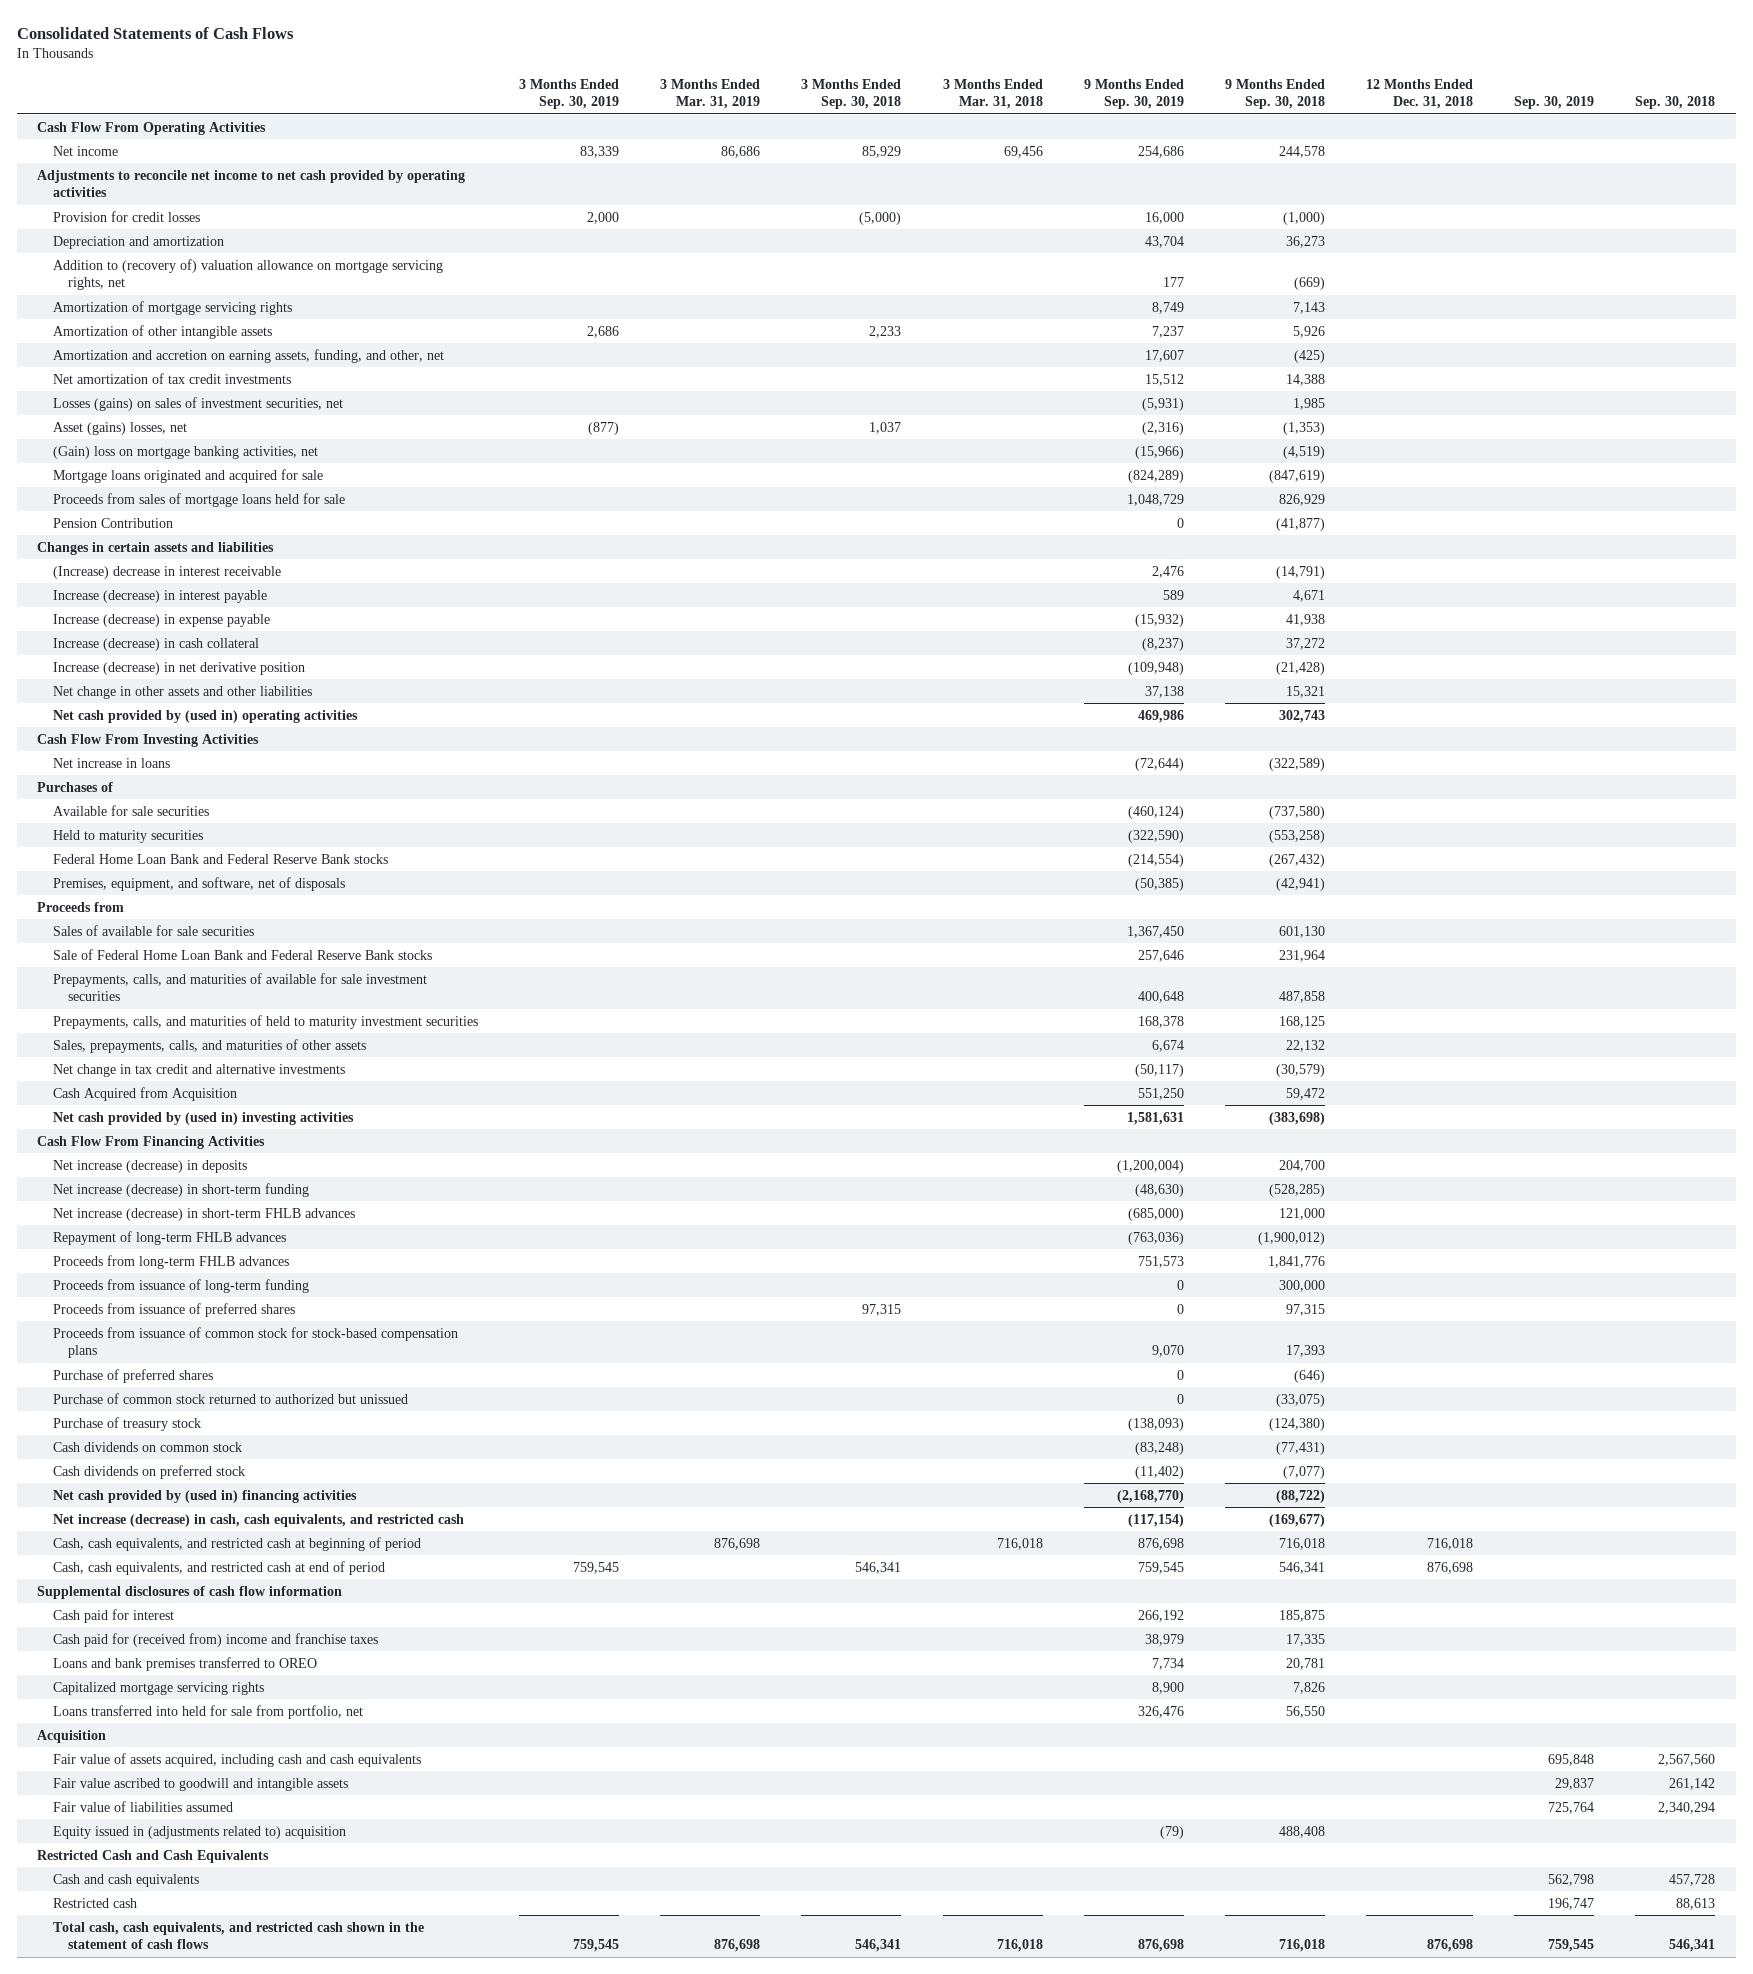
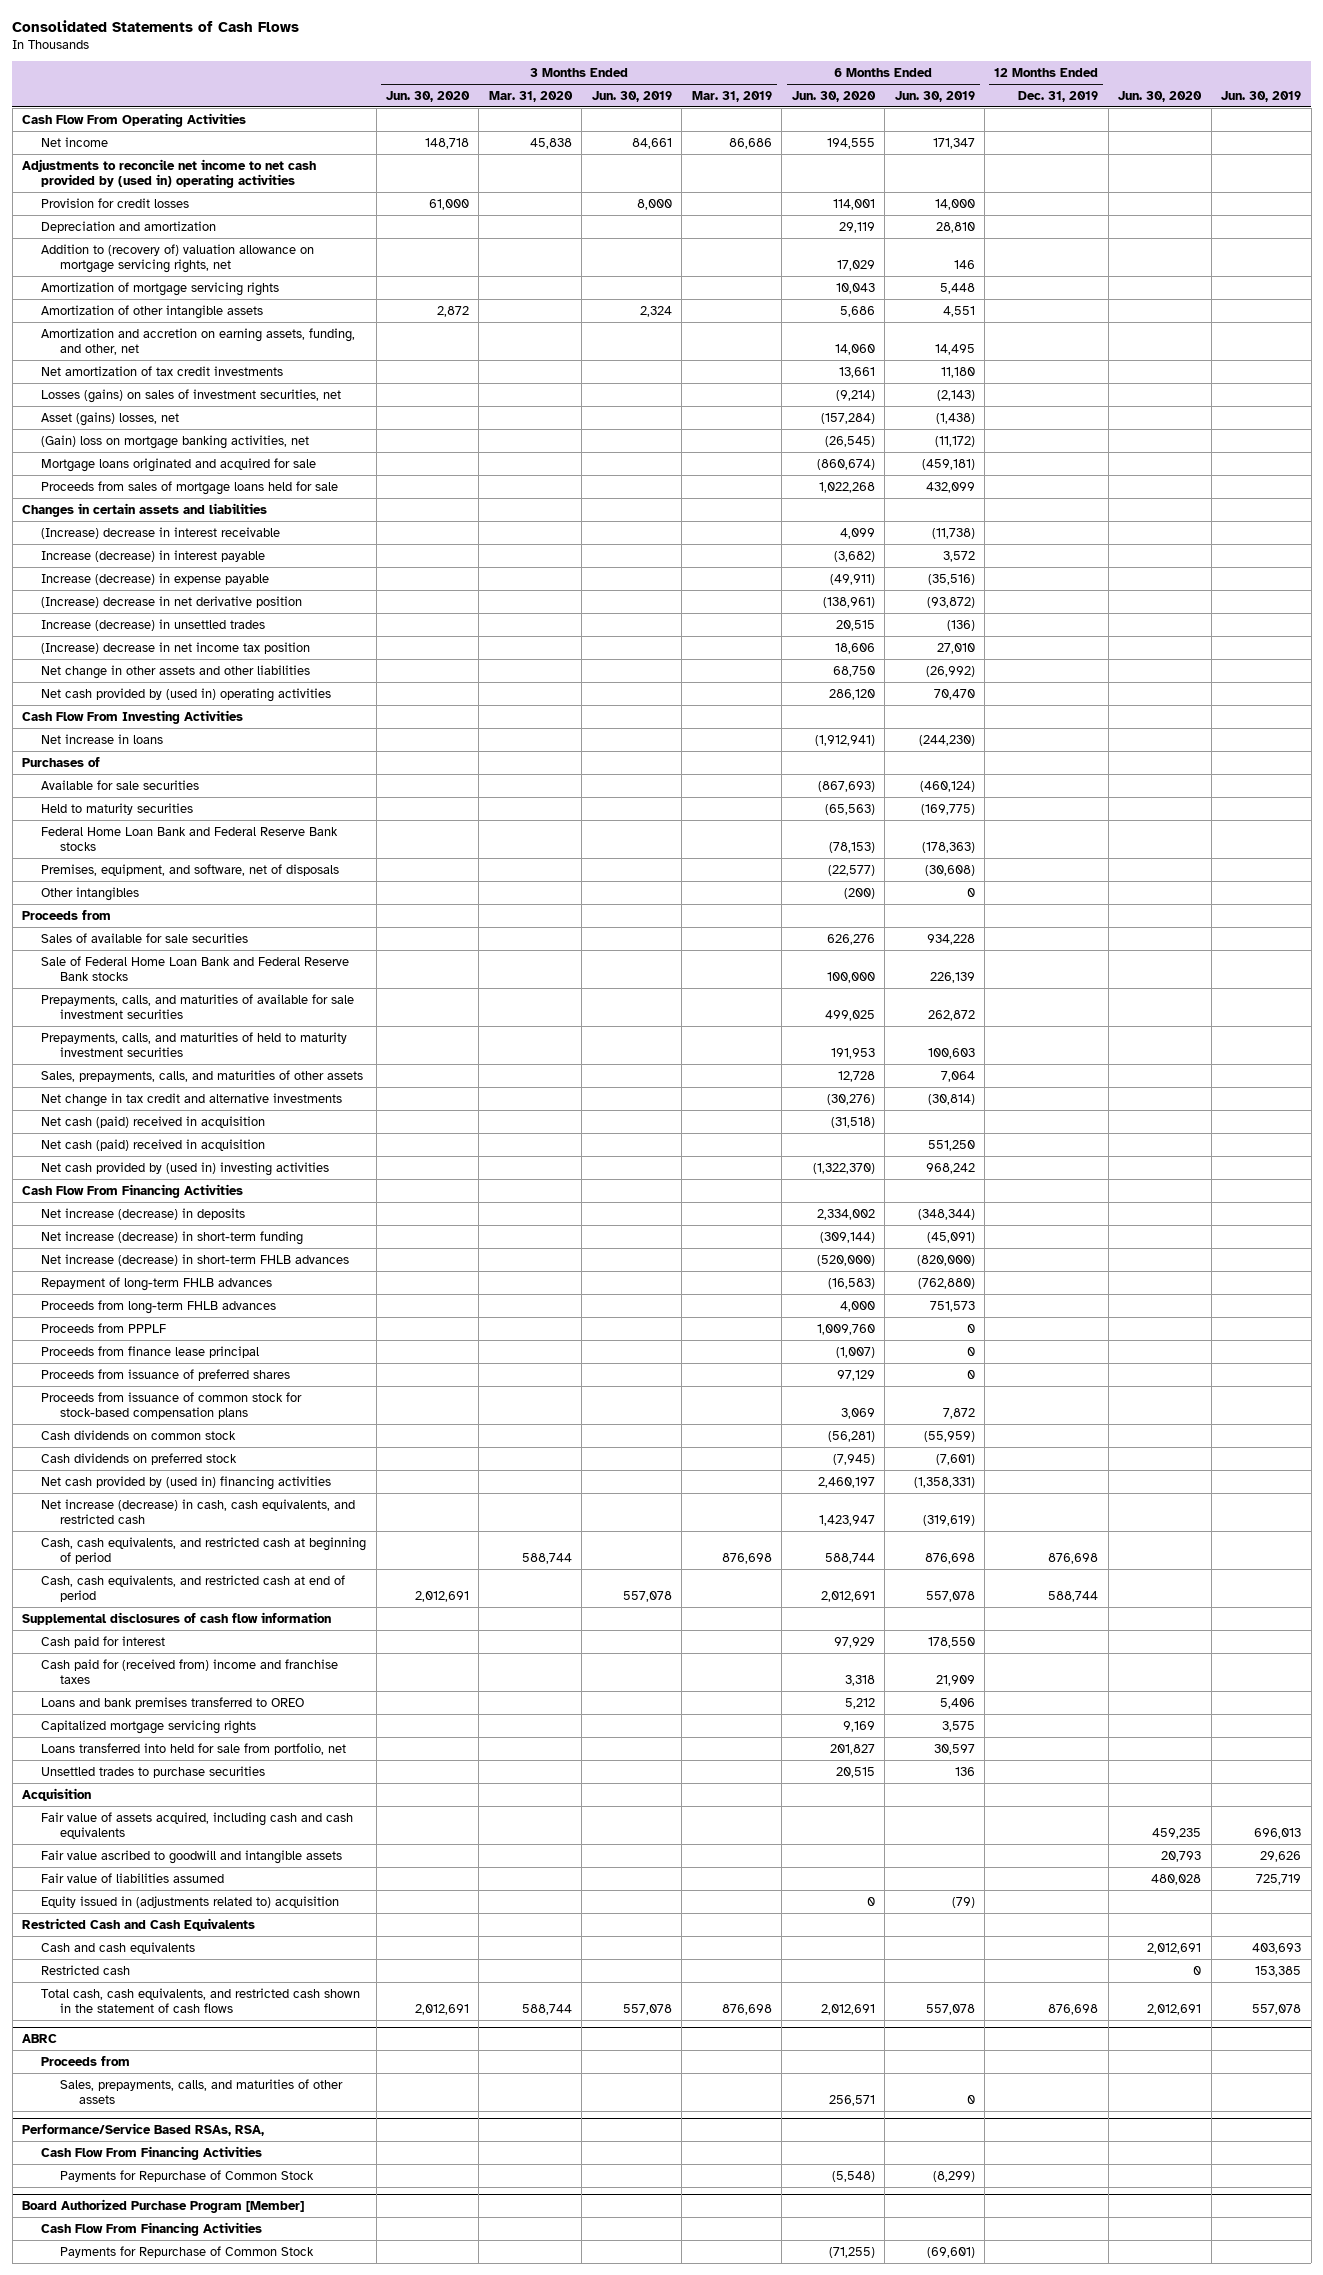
- | 3 Months Ended Sep. 30, 2019 | 3 Months Ended Mar. 31, 2019 | 3 Months Ended Sep. 30, 2018 | 3 Months Ended Mar. 31, 2018 | 9 Months Ended Sep. 30, 2019 | 9 Months Ended Sep. 30, 2018 | 12 Months Ended Dec. 31, 2018 | Sep. 30, 2019 | Sep. 30, 2018
+ | 3 Months Ended Jun. 30, 2020 | 3 Months Ended Mar. 31, 2020 | 3 Months Ended Jun. 30, 2019 | 3 Months Ended Mar. 31, 2019 | 6 Months Ended Jun. 30, 2020 | 6 Months Ended Jun. 30, 2019 | 12 Months Ended Dec. 31, 2019 | Jun. 30, 2020 | Jun. 30, 2019
- Adjustments to reconcile net income to net cash provided by operating activities
+ Adjustments to reconcile net income to net cash provided by (used in) operating activities
- Pension Contribution | | | | | 0 | (41,877) | | |
- Increase (decrease) in cash collateral | | | | | (8,237) | 37,272 | | |
- Increase (decrease) in net derivative position | | | | | (109,948) | (21,428) | | |
+ (Increase) decrease in net derivative position | | | | | (138,961) | (93,872) | | |
+ Increase (decrease) in unsettled trades | | | | | 20,515 | (136) | | |
+ (Increase) decrease in net income tax position | | | | | 18,606 | 27,010 | | |
+ Other intangibles | | | | | (200) | 0 | | |
- Cash Acquired from Acquisition | | | | | 551,250 | 59,472 | | |
+ Net cash (paid) received in acquisition | | | | | (31,518) | | | |
+ Net cash (paid) received in acquisition | | | | | | 551,250 | | |
- Proceeds from issuance of long-term funding | | | | | 0 | 300,000 | | |
+ Proceeds from PPPLF | | | | | 1,009,760 | 0 | | |
+ Proceeds from finance lease principal | | | | | (1,007) | 0 | | |
- Purchase of preferred shares | | | | | 0 | (646) | | |
- Purchase of common stock returned to authorized but unissued | | | | | 0 | (33,075) | | |
- Purchase of treasury stock | | | | | (138,093) | (124,380) | | |
+ Unsettled trades to purchase securities | | | | | 20,515 | 136 | | |
+ ABRC
+ Proceeds from
+ Sales, prepayments, calls, and maturities of other assets | | | | | 256,571 | 0 | | |
+ Performance/Service Based RSAs, RSA,
+ Cash Flow From Financing Activities
+ Payments for Repurchase of Common Stock | | | | | (5,548) | (8,299) | | |
+ Board Authorized Purchase Program [Member]
+ Cash Flow From Financing Activities
+ Payments for Repurchase of Common Stock | | | | | (71,255) | (69,601) | | |

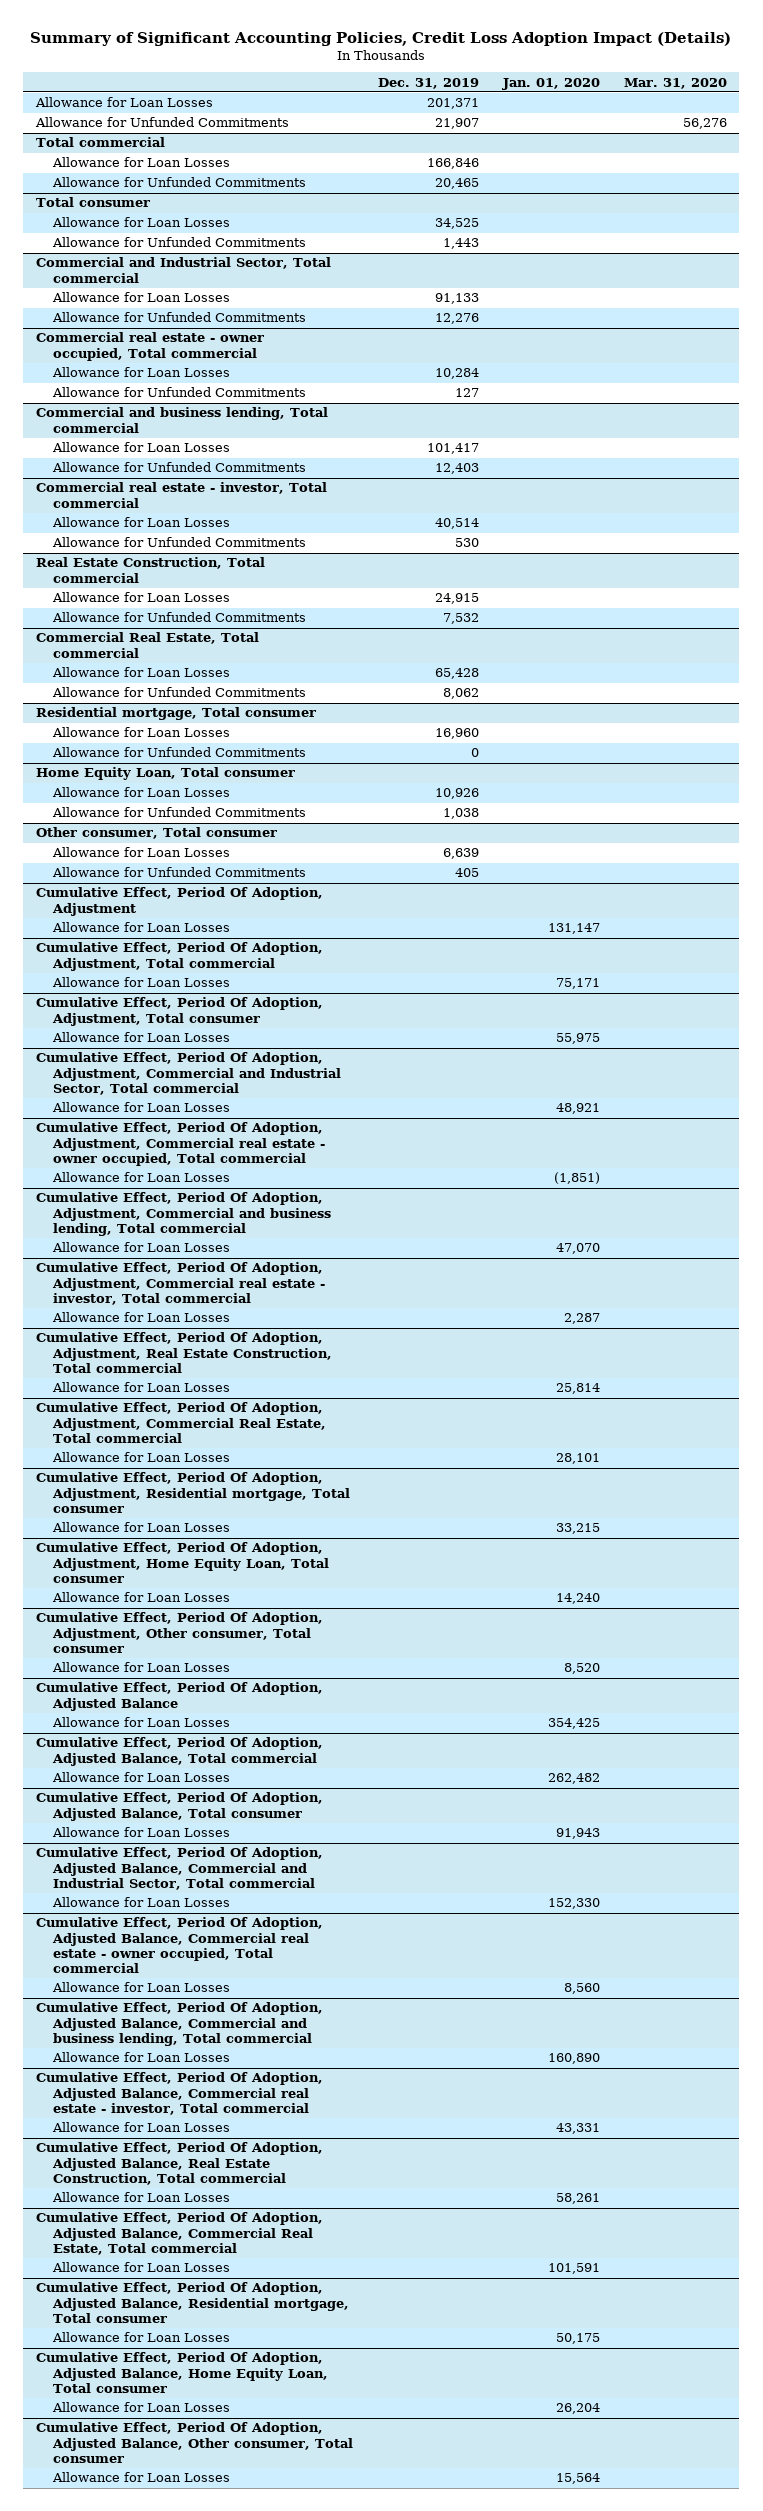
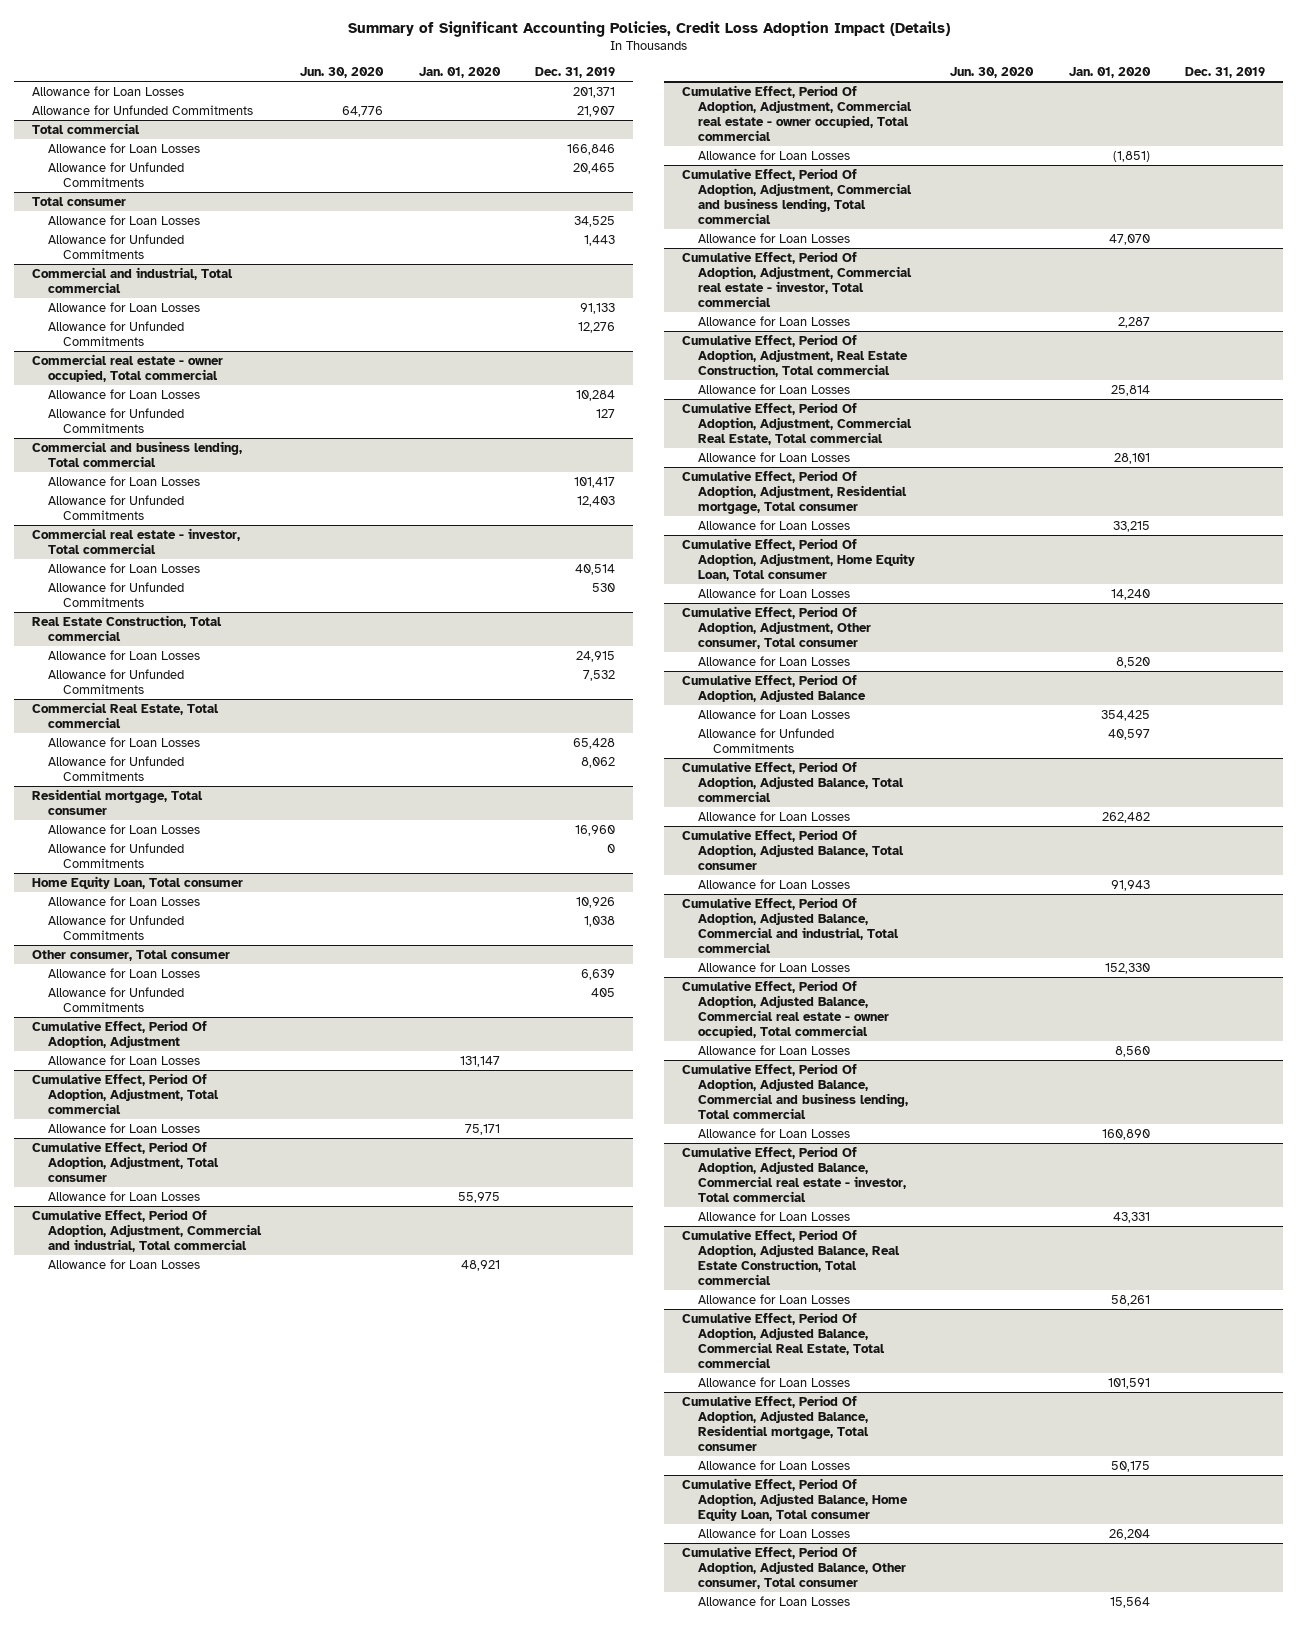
- | Dec. 31, 2019 | Jan. 01, 2020 | Mar. 31, 2020
+ | Jun. 30, 2020 | Jan. 01, 2020 | Dec. 31, 2019
- Commercial and Industrial Sector, Total commercial
+ Commercial and industrial, Total commercial
- Cumulative Effect, Period Of Adoption, Adjustment, Commercial and Industrial Sector, Total commercial
+ Cumulative Effect, Period Of Adoption, Adjustment, Commercial and industrial, Total commercial
@ Cumulative Effect, Period Of Adoption, Adjusted Balance
+ Allowance for Unfunded Commitments | | 40,597 |
- Cumulative Effect, Period Of Adoption, Adjusted Balance, Commercial and Industrial Sector, Total commercial
+ Cumulative Effect, Period Of Adoption, Adjusted Balance, Commercial and industrial, Total commercial

